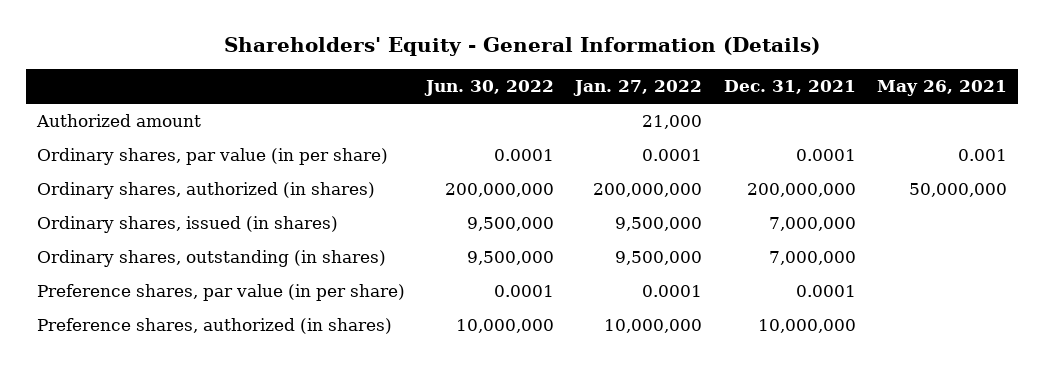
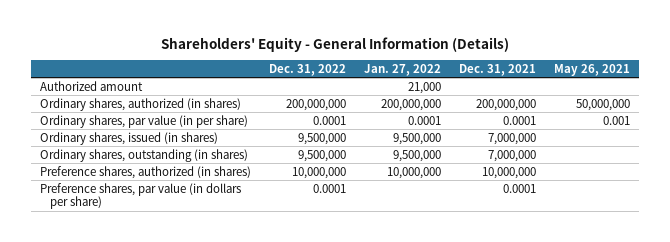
- | Jun. 30, 2022 | Jan. 27, 2022 | Dec. 31, 2021 | May 26, 2021
+ | Dec. 31, 2022 | Jan. 27, 2022 | Dec. 31, 2021 | May 26, 2021
moved down: Ordinary shares, par value (in per share) | 0.0001 | 0.0001 | 0.0001 | 0.001
- Preference shares, par value (in per share) | 0.0001 | 0.0001 | 0.0001 |
+ Preference shares, par value (in dollars per share) | 0.0001 | | 0.0001 |

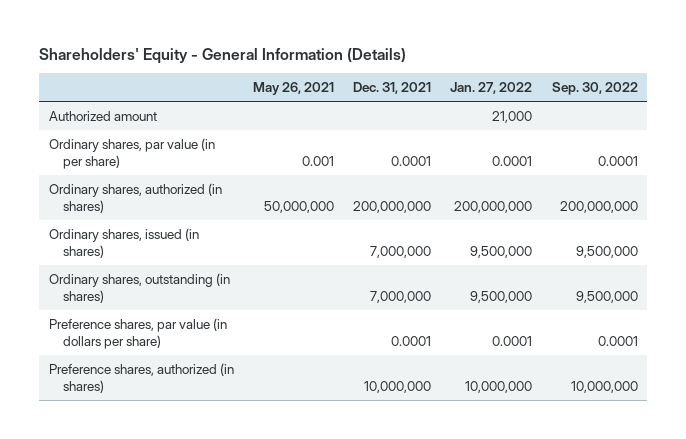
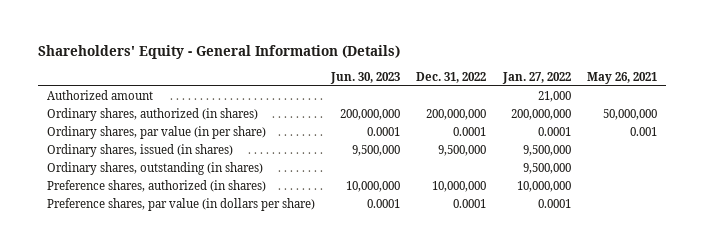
- | May 26, 2021 | Dec. 31, 2021 | Jan. 27, 2022 | Sep. 30, 2022
+ | Jun. 30, 2023 | Dec. 31, 2022 | Jan. 27, 2022 | May 26, 2021
moved down: Ordinary shares, par value (in per share) | 0.0001 | 0.0001 | 0.0001 | 0.001
moved down: Preference shares, par value (in dollars per share) | 0.0001 | 0.0001 | 0.0001 |

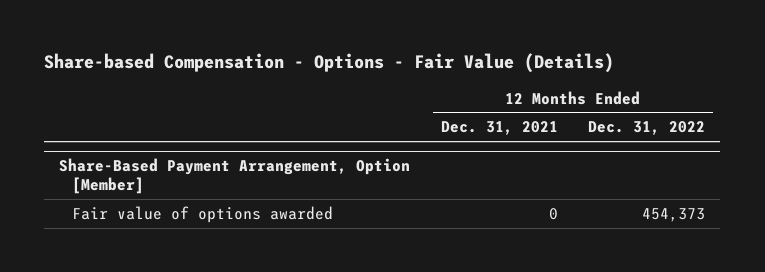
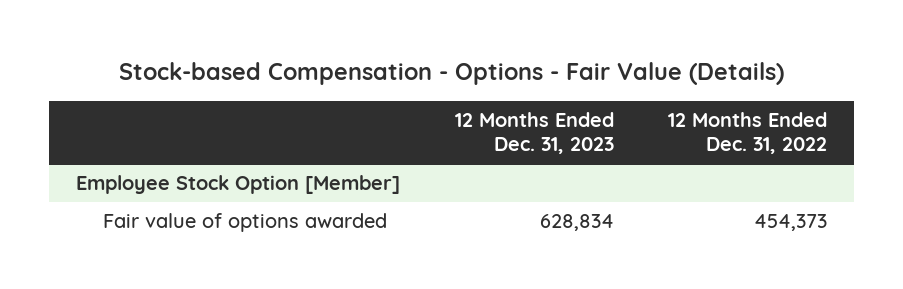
- Share-based Compensation - Options - Fair Value (Details)
+ Stock-based Compensation - Options - Fair Value (Details)
- | 12 Months Ended Dec. 31, 2021 | 12 Months Ended Dec. 31, 2022
+ | 12 Months Ended Dec. 31, 2023 | 12 Months Ended Dec. 31, 2022
- Share-Based Payment Arrangement, Option [Member]
+ Employee Stock Option [Member]

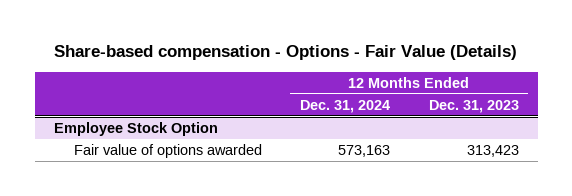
- Stock-based Compensation - Options - Fair Value (Details)
+ Share-based compensation - Options - Fair Value (Details)
- | 12 Months Ended Dec. 31, 2023 | 12 Months Ended Dec. 31, 2022
+ | 12 Months Ended Dec. 31, 2024 | 12 Months Ended Dec. 31, 2023
- Employee Stock Option [Member]
- Fair value of options awarded | 628,834 | 454,373
+ Employee Stock Option
+ Fair value of options awarded | 573,163 | 313,423

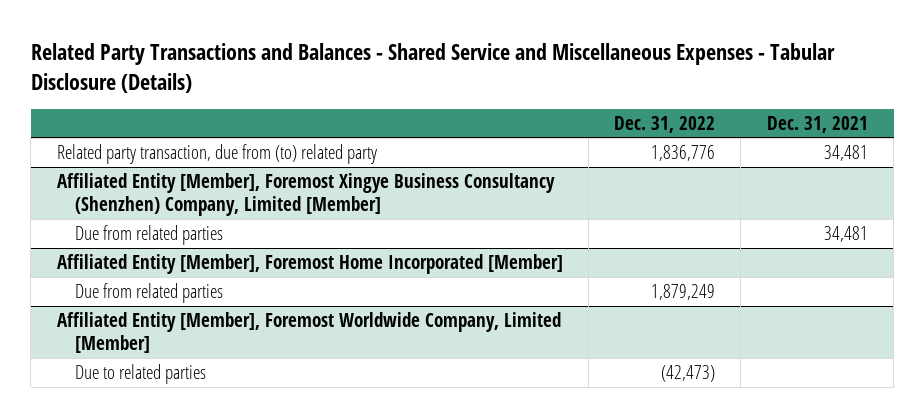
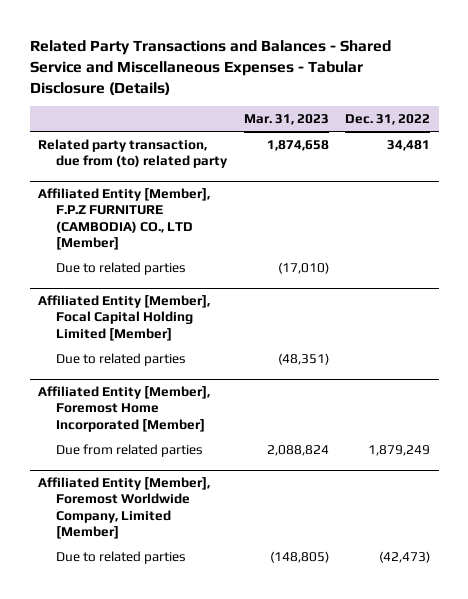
- | Dec. 31, 2022 | Dec. 31, 2021
+ | Mar. 31, 2023 | Dec. 31, 2022
- Related party transaction, due from (to) related party | 1,836,776 | 34,481
- Affiliated Entity [Member], Foremost Xingye Business Consultancy (Shenzhen) Company, Limited [Member]
- Due from related parties | | 34,481
+ Related party transaction, due from (to) related party | 1,874,658 | 34,481
+ Affiliated Entity [Member], F.P.Z FURNITURE (CAMBODIA) CO., LTD [Member]
+ Due to related parties | (17,010) |
+ Affiliated Entity [Member], Focal Capital Holding Limited [Member]
+ Due to related parties | (48,351) |

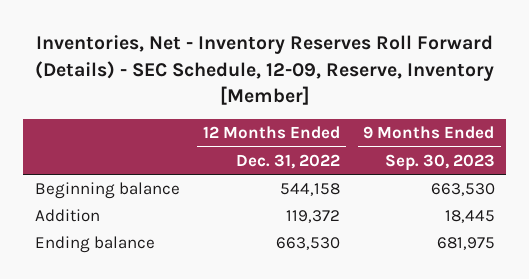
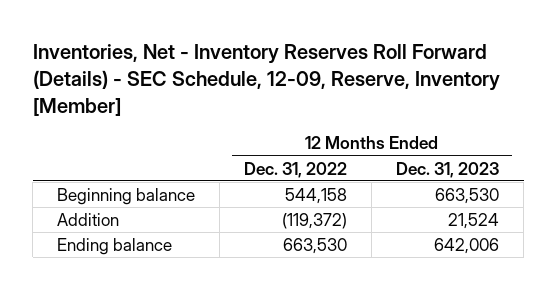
- | 12 Months Ended Dec. 31, 2022 | 9 Months Ended Sep. 30, 2023
+ | 12 Months Ended Dec. 31, 2022 | 12 Months Ended Dec. 31, 2023
- Addition | 119,372 | 18,445
+ Addition | (119,372) | 21,524

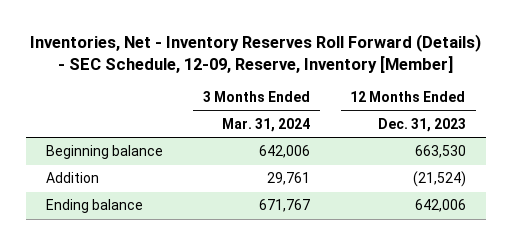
- | 12 Months Ended Dec. 31, 2022 | 12 Months Ended Dec. 31, 2023
+ | 3 Months Ended Mar. 31, 2024 | 12 Months Ended Dec. 31, 2023
- Addition | (119,372) | 21,524
+ Addition | 29,761 | (21,524)

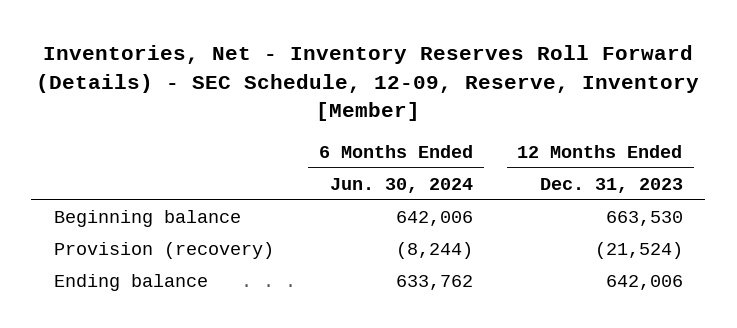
- | 3 Months Ended Mar. 31, 2024 | 12 Months Ended Dec. 31, 2023
+ | 6 Months Ended Jun. 30, 2024 | 12 Months Ended Dec. 31, 2023
- Addition | 29,761 | (21,524)
+ Provision (recovery) | (8,244) | (21,524)

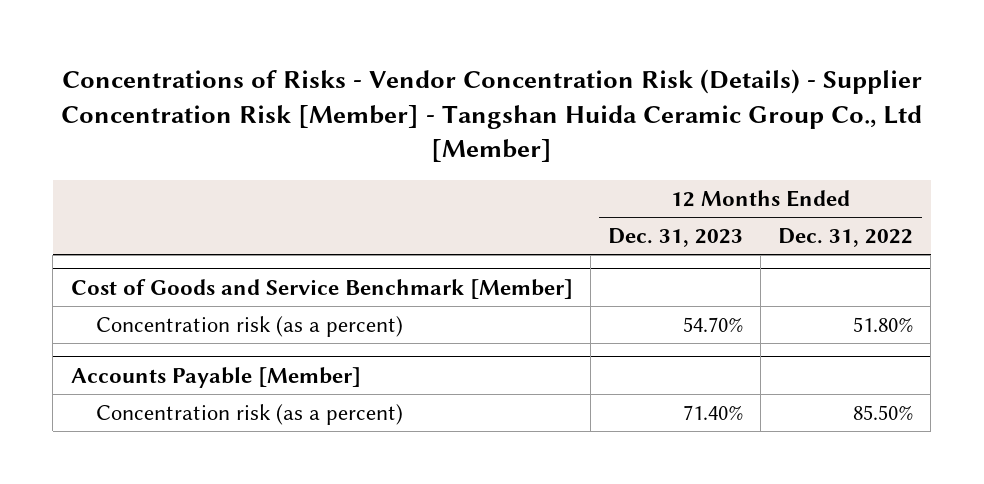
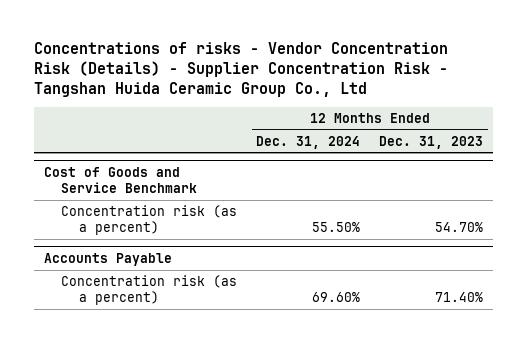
- Concentrations of Risks - Vendor Concentration Risk (Details) - Supplier Concentration Risk [Member] - Tangshan Huida Ceramic Group Co., Ltd [Member]
+ Concentrations of risks - Vendor Concentration Risk (Details) - Supplier Concentration Risk - Tangshan Huida Ceramic Group Co., Ltd
- | 12 Months Ended Dec. 31, 2023 | 12 Months Ended Dec. 31, 2022
+ | 12 Months Ended Dec. 31, 2024 | 12 Months Ended Dec. 31, 2023
- Cost of Goods and Service Benchmark [Member]
+ Cost of Goods and Service Benchmark
- Accounts Payable [Member]
+ Accounts Payable

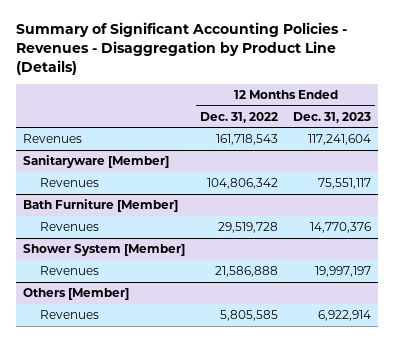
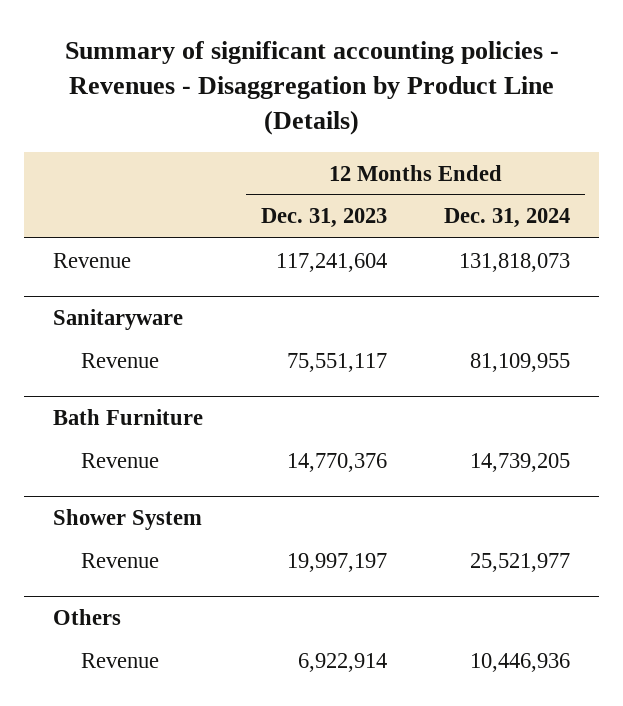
- Summary of Significant Accounting Policies - Revenues - Disaggregation by Product Line (Details)
+ Summary of significant accounting policies - Revenues - Disaggregation by Product Line (Details)
- | 12 Months Ended Dec. 31, 2022 | 12 Months Ended Dec. 31, 2023
+ | 12 Months Ended Dec. 31, 2023 | 12 Months Ended Dec. 31, 2024
- Revenues | 161,718,543 | 117,241,604
- Sanitaryware [Member]
- Revenues | 104,806,342 | 75,551,117
- Bath Furniture [Member]
- Revenues | 29,519,728 | 14,770,376
- Shower System [Member]
- Revenues | 21,586,888 | 19,997,197
- Others [Member]
- Revenues | 5,805,585 | 6,922,914
+ Revenue | 117,241,604 | 131,818,073
+ Sanitaryware
+ Revenue | 75,551,117 | 81,109,955
+ Bath Furniture
+ Revenue | 14,770,376 | 14,739,205
+ Shower System
+ Revenue | 19,997,197 | 25,521,977
+ Others
+ Revenue | 6,922,914 | 10,446,936

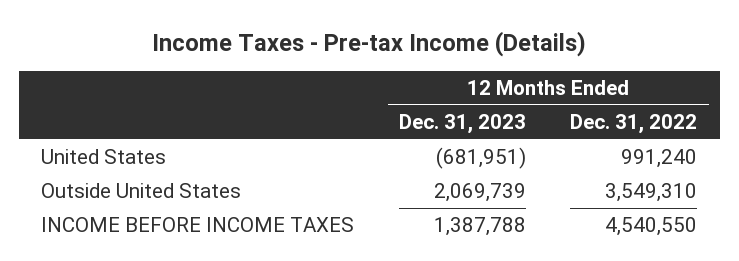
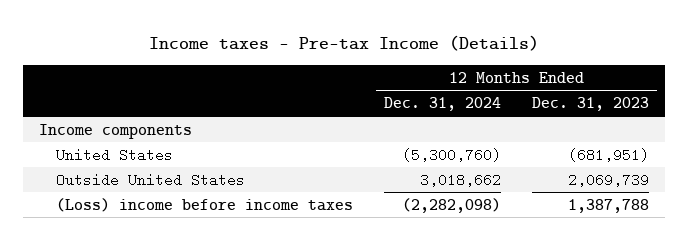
- Income Taxes - Pre-tax Income (Details)
+ Income taxes - Pre-tax Income (Details)
- | 12 Months Ended Dec. 31, 2023 | 12 Months Ended Dec. 31, 2022
+ | 12 Months Ended Dec. 31, 2024 | 12 Months Ended Dec. 31, 2023
+ Income components
- INCOME BEFORE INCOME TAXES | 1,387,788 | 4,540,550
+ (Loss) income before income taxes | (2,282,098) | 1,387,788

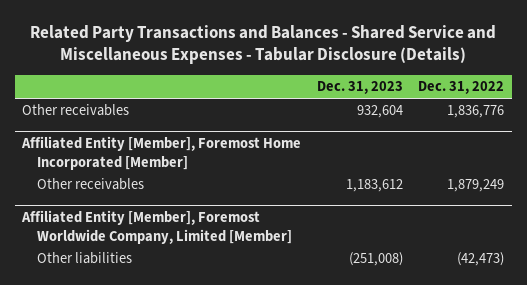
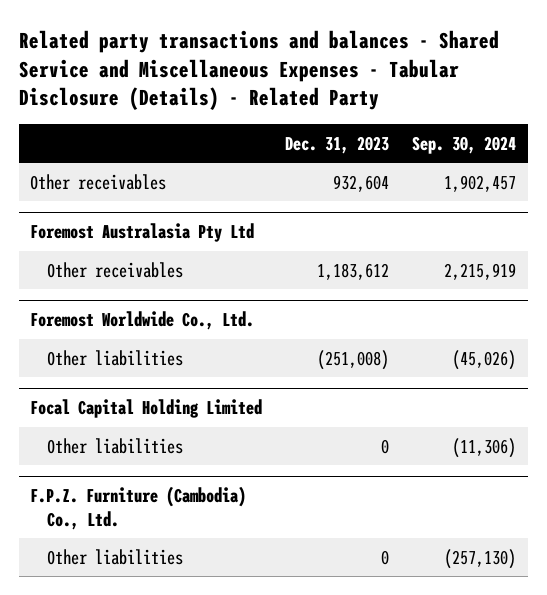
- Related Party Transactions and Balances - Shared Service and Miscellaneous Expenses - Tabular Disclosure (Details)
+ Related party transactions and balances - Shared Service and Miscellaneous Expenses - Tabular Disclosure (Details) - Related Party
- | Dec. 31, 2023 | Dec. 31, 2022
+ | Dec. 31, 2023 | Sep. 30, 2024
- Affiliated Entity [Member], Foremost Home Incorporated [Member]
+ Foremost Australasia Pty Ltd
- Affiliated Entity [Member], Foremost Worldwide Company, Limited [Member]
+ Foremost Worldwide Co., Ltd.
+ Focal Capital Holding Limited
+ Other liabilities | 0 | (11,306)
+ F.P.Z. Furniture (Cambodia) Co., Ltd.
+ Other liabilities | 0 | (257,130)

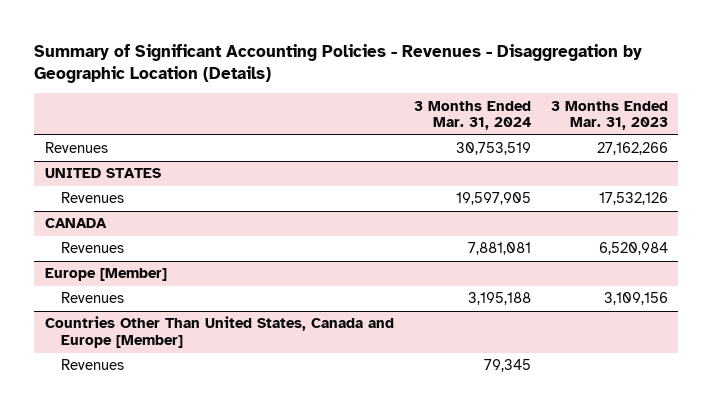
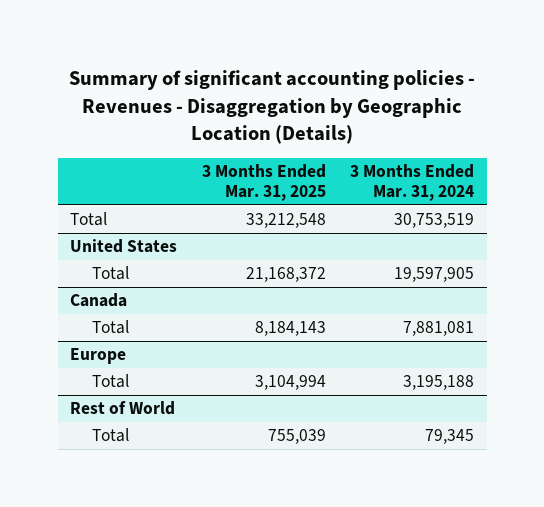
- Summary of Significant Accounting Policies - Revenues - Disaggregation by Geographic Location (Details)
+ Summary of significant accounting policies - Revenues - Disaggregation by Geographic Location (Details)
- | 3 Months Ended Mar. 31, 2024 | 3 Months Ended Mar. 31, 2023
+ | 3 Months Ended Mar. 31, 2025 | 3 Months Ended Mar. 31, 2024
- Revenues | 30,753,519 | 27,162,266
- UNITED STATES
- Revenues | 19,597,905 | 17,532,126
- CANADA
- Revenues | 7,881,081 | 6,520,984
- Europe [Member]
- Revenues | 3,195,188 | 3,109,156
- Countries Other Than United States, Canada and Europe [Member]
- Revenues | 79,345 |
+ Total | 33,212,548 | 30,753,519
+ United States
+ Total | 21,168,372 | 19,597,905
+ Canada
+ Total | 8,184,143 | 7,881,081
+ Europe
+ Total | 3,104,994 | 3,195,188
+ Rest of World
+ Total | 755,039 | 79,345

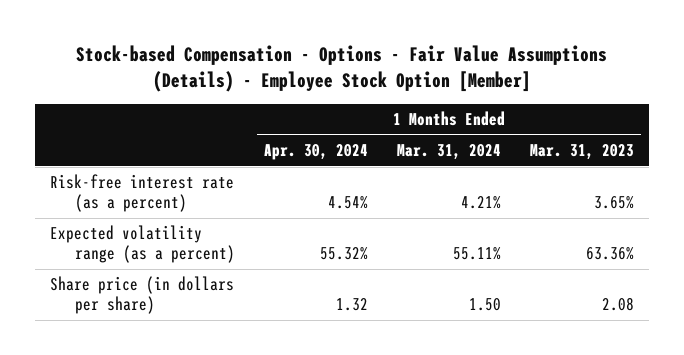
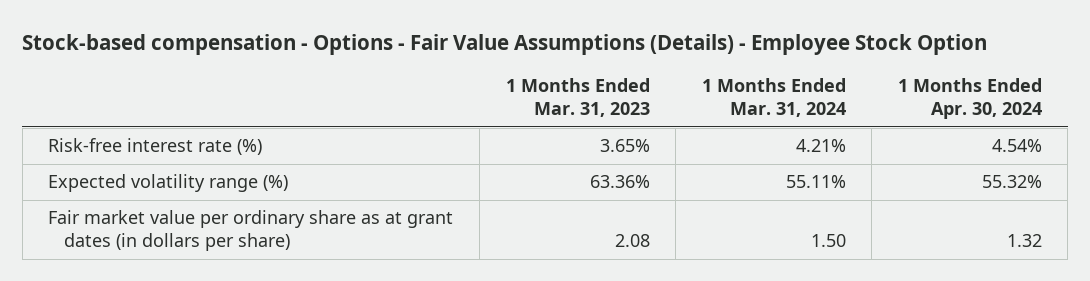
- Stock-based Compensation - Options - Fair Value Assumptions (Details) - Employee Stock Option [Member]
+ Stock-based compensation - Options - Fair Value Assumptions (Details) - Employee Stock Option
- | 1 Months Ended Apr. 30, 2024 | 1 Months Ended Mar. 31, 2024 | 1 Months Ended Mar. 31, 2023
+ | 1 Months Ended Mar. 31, 2023 | 1 Months Ended Mar. 31, 2024 | 1 Months Ended Apr. 30, 2024
- Risk-free interest rate (as a percent) | 4.54% | 4.21% | 3.65%
- Expected volatility range (as a percent) | 55.32% | 55.11% | 63.36%
- Share price (in dollars per share) | 1.32 | 1.50 | 2.08
+ Risk-free interest rate (%) | 3.65% | 4.21% | 4.54%
+ Expected volatility range (%) | 63.36% | 55.11% | 55.32%
+ Fair market value per ordinary share as at grant dates (in dollars per share) | 2.08 | 1.50 | 1.32

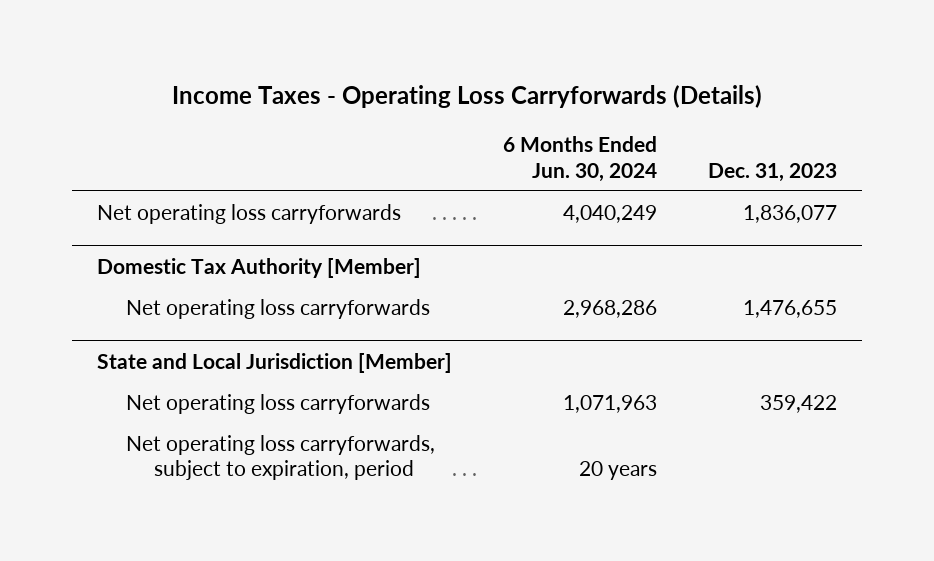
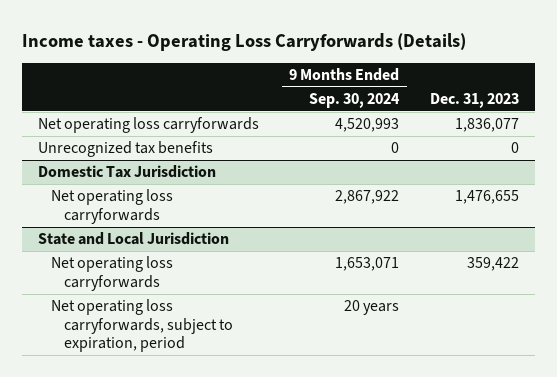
- Income Taxes - Operating Loss Carryforwards (Details)
+ Income taxes - Operating Loss Carryforwards (Details)
- | 6 Months Ended Jun. 30, 2024 | Dec. 31, 2023
+ | 9 Months Ended Sep. 30, 2024 | Dec. 31, 2023
- Domestic Tax Authority [Member]
+ Unrecognized tax benefits | 0 | 0
+ Domestic Tax Jurisdiction
- State and Local Jurisdiction [Member]
+ State and Local Jurisdiction

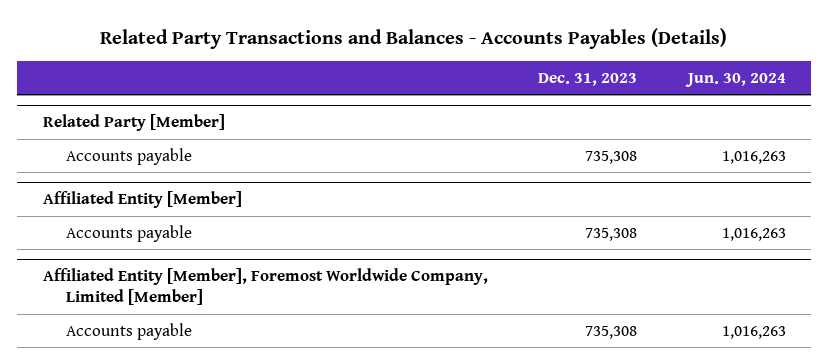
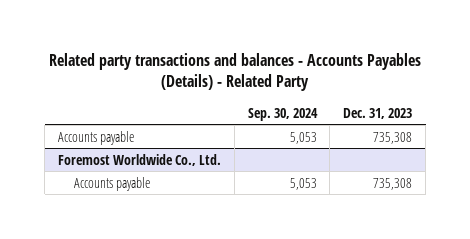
- Related Party Transactions and Balances - Accounts Payables (Details)
+ Related party transactions and balances - Accounts Payables (Details) - Related Party
- | Dec. 31, 2023 | Jun. 30, 2024
+ | Sep. 30, 2024 | Dec. 31, 2023
- Related Party [Member]
- Affiliated Entity [Member]
- Accounts payable | 735,308 | 1,016,263
- Affiliated Entity [Member], Foremost Worldwide Company, Limited [Member]
+ Foremost Worldwide Co., Ltd.

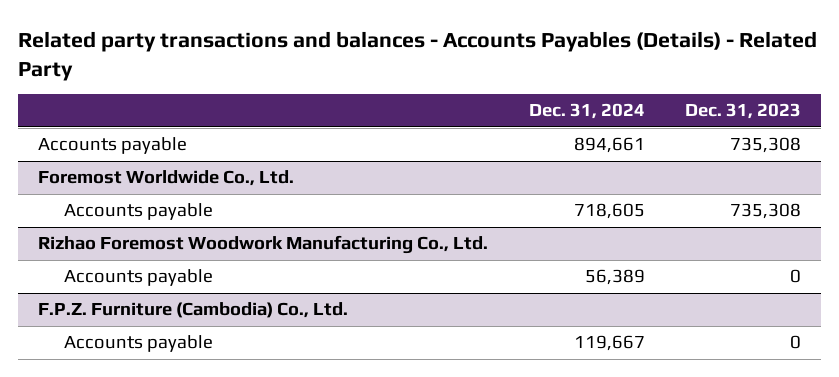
- | Sep. 30, 2024 | Dec. 31, 2023
+ | Dec. 31, 2024 | Dec. 31, 2023
+ Rizhao Foremost Woodwork Manufacturing Co., Ltd.
+ Accounts payable | 56,389 | 0
+ F.P.Z. Furniture (Cambodia) Co., Ltd.
+ Accounts payable | 119,667 | 0

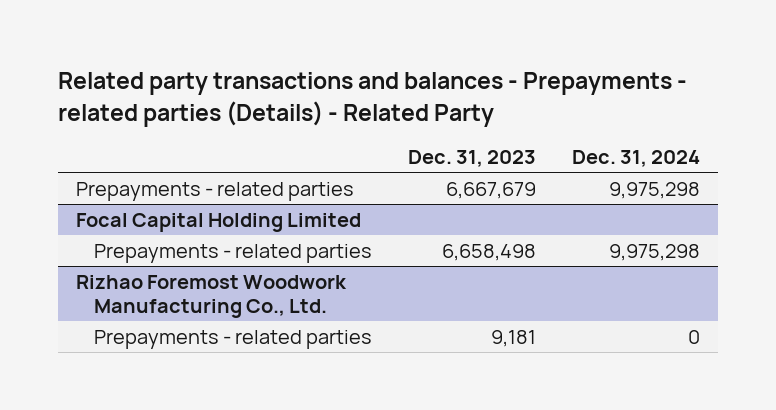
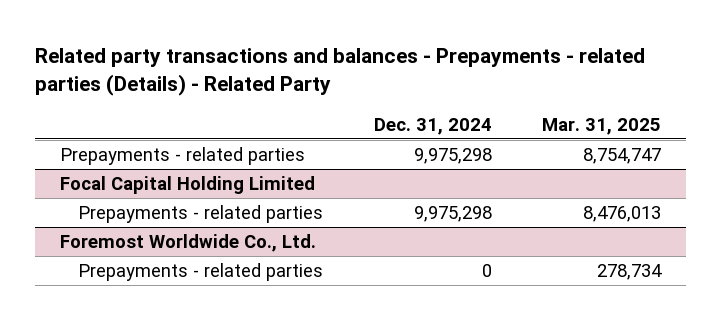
- | Dec. 31, 2023 | Dec. 31, 2024
+ | Dec. 31, 2024 | Mar. 31, 2025
- Rizhao Foremost Woodwork Manufacturing Co., Ltd.
+ Foremost Worldwide Co., Ltd.

